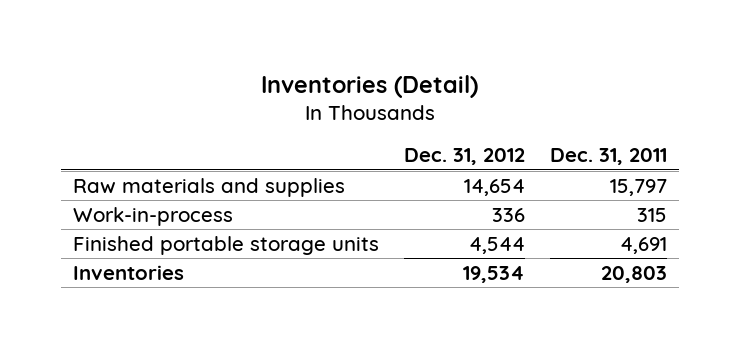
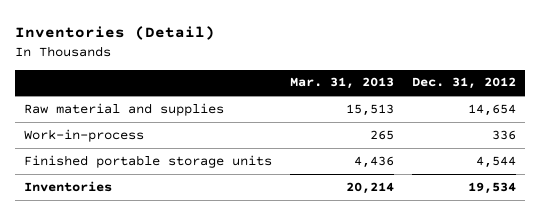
- | Dec. 31, 2012 | Dec. 31, 2011
+ | Mar. 31, 2013 | Dec. 31, 2012
- Raw materials and supplies | 14,654 | 15,797
+ Raw material and supplies | 15,513 | 14,654

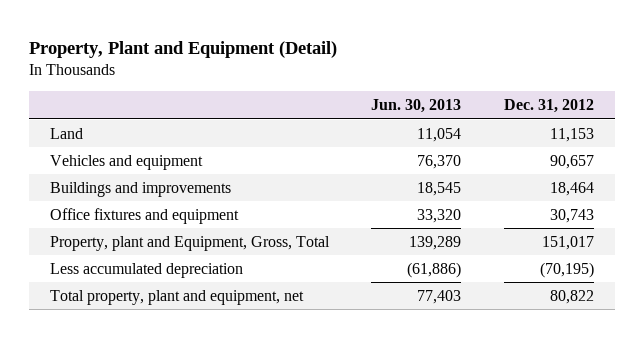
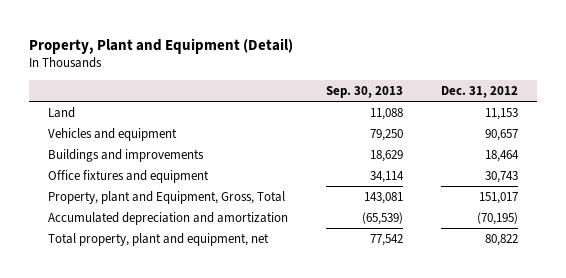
- | Jun. 30, 2013 | Dec. 31, 2012
+ | Sep. 30, 2013 | Dec. 31, 2012
- Less accumulated depreciation | (61,886) | (70,195)
+ Accumulated depreciation and amortization | (65,539) | (70,195)

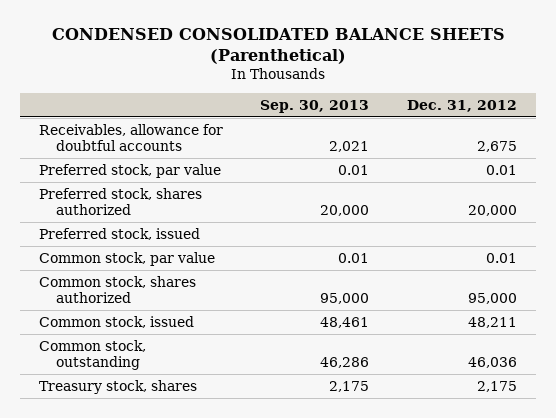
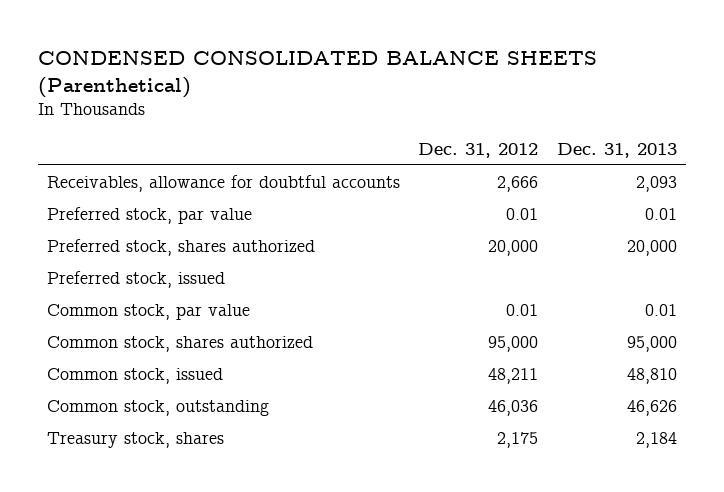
- | Sep. 30, 2013 | Dec. 31, 2012
+ | Dec. 31, 2012 | Dec. 31, 2013
- Receivables, allowance for doubtful accounts | 2,021 | 2,675
+ Receivables, allowance for doubtful accounts | 2,666 | 2,093

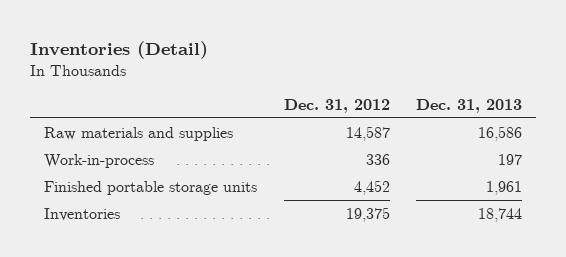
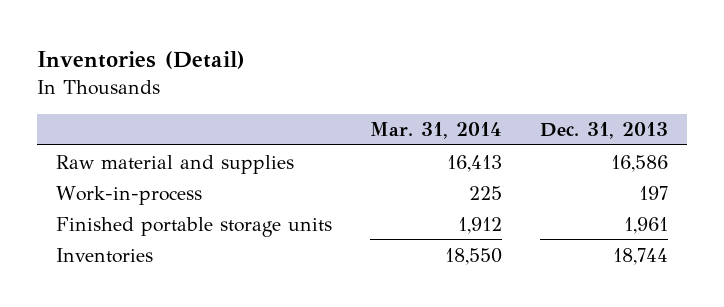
- | Dec. 31, 2012 | Dec. 31, 2013
+ | Mar. 31, 2014 | Dec. 31, 2013
- Raw materials and supplies | 14,587 | 16,586
+ Raw material and supplies | 16,413 | 16,586

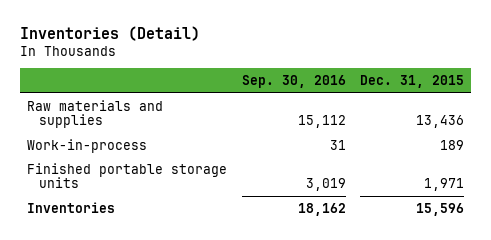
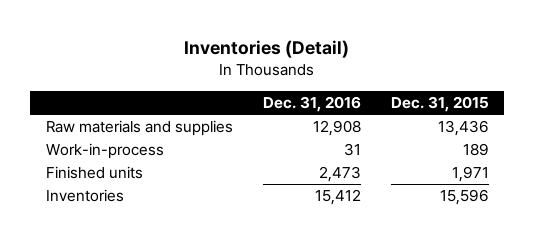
- | Sep. 30, 2016 | Dec. 31, 2015
+ | Dec. 31, 2016 | Dec. 31, 2015
- Finished portable storage units | 3,019 | 1,971
+ Finished units | 2,473 | 1,971

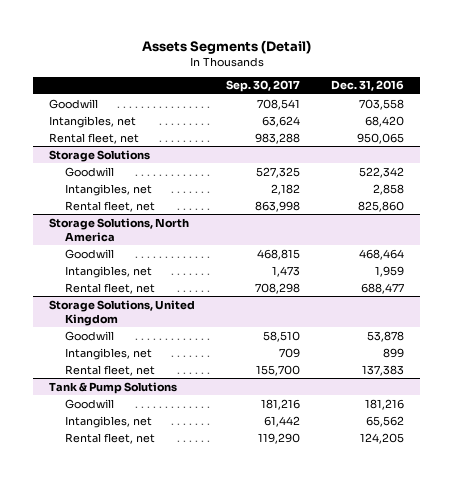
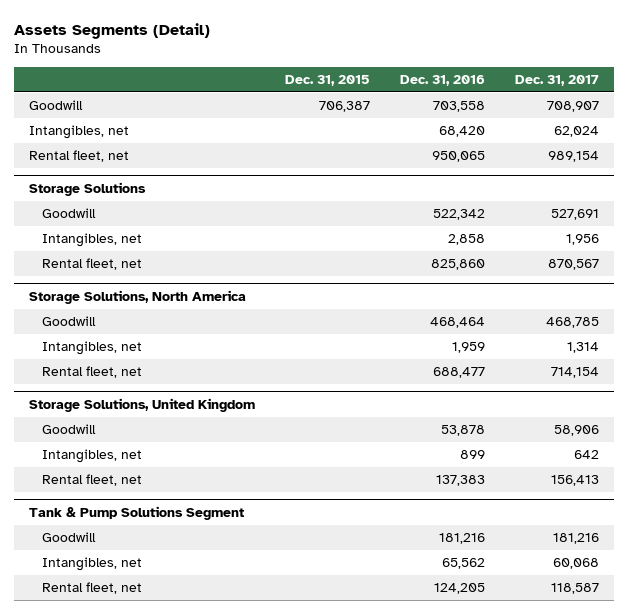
- | Sep. 30, 2017 | Dec. 31, 2016
+ | Dec. 31, 2015 | Dec. 31, 2016 | Dec. 31, 2017
- Tank & Pump Solutions
+ Tank & Pump Solutions Segment

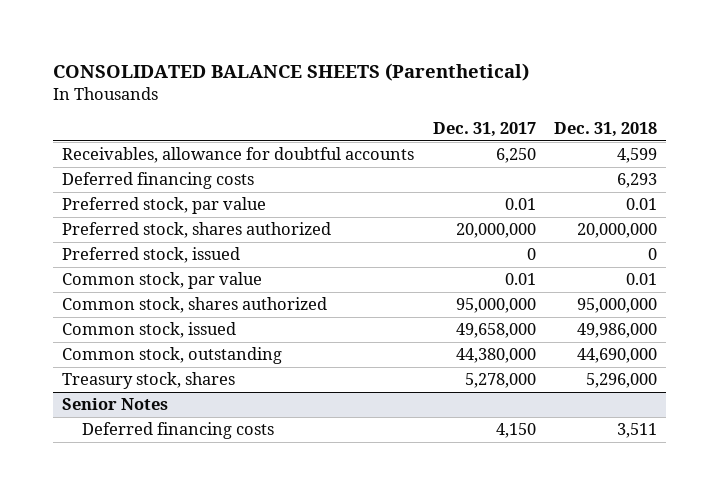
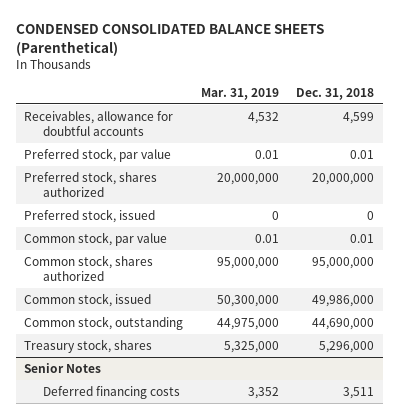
- CONSOLIDATED BALANCE SHEETS (Parenthetical)
+ CONDENSED CONSOLIDATED BALANCE SHEETS (Parenthetical)
- | Dec. 31, 2017 | Dec. 31, 2018
+ | Mar. 31, 2019 | Dec. 31, 2018
- Deferred financing costs | | 6,293

